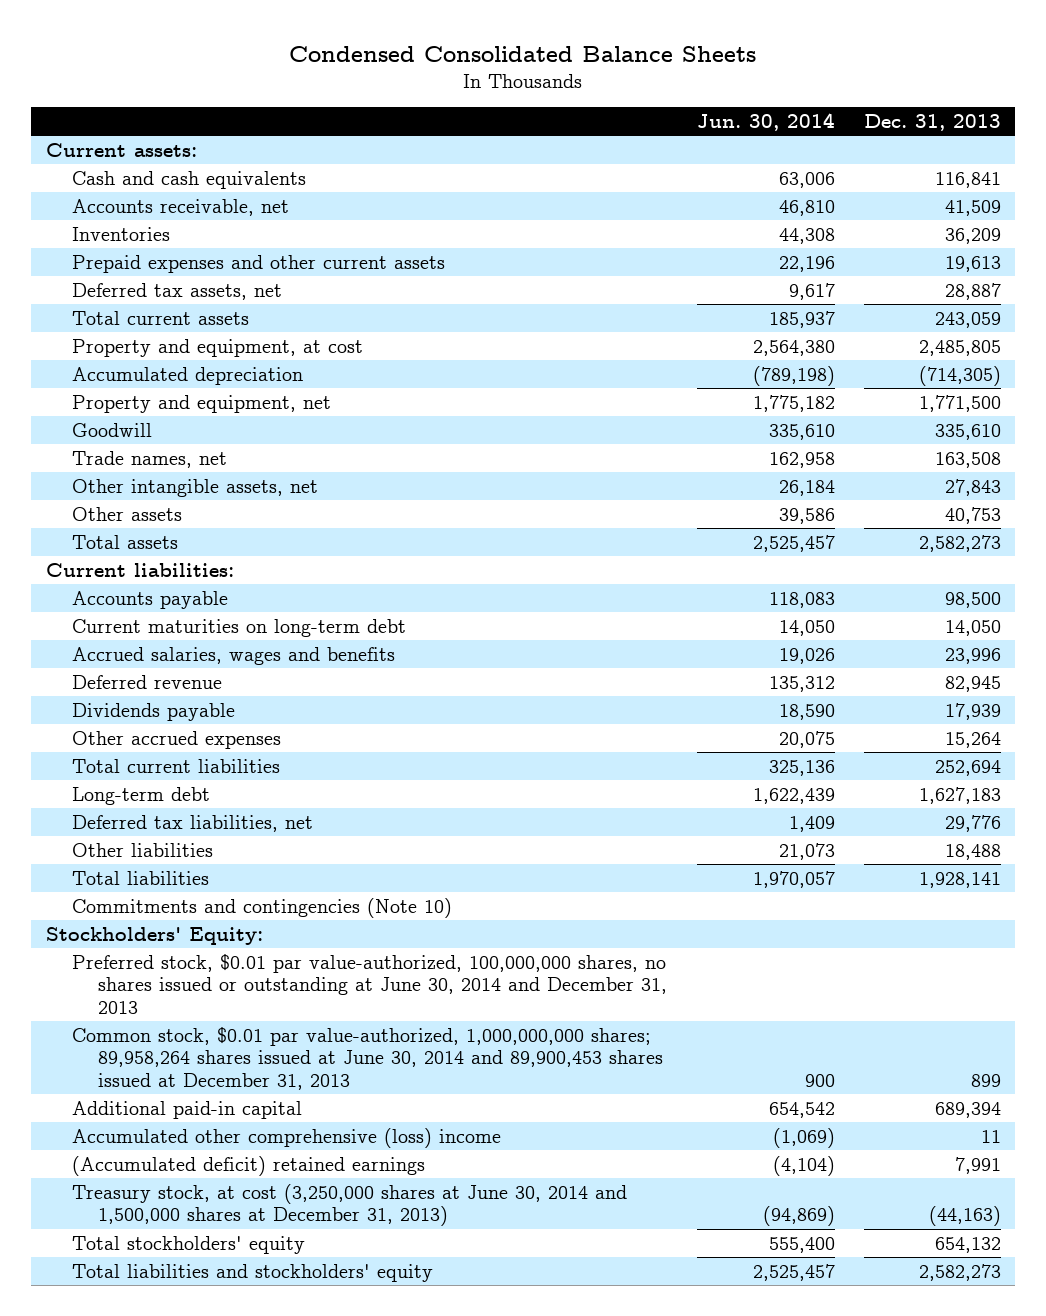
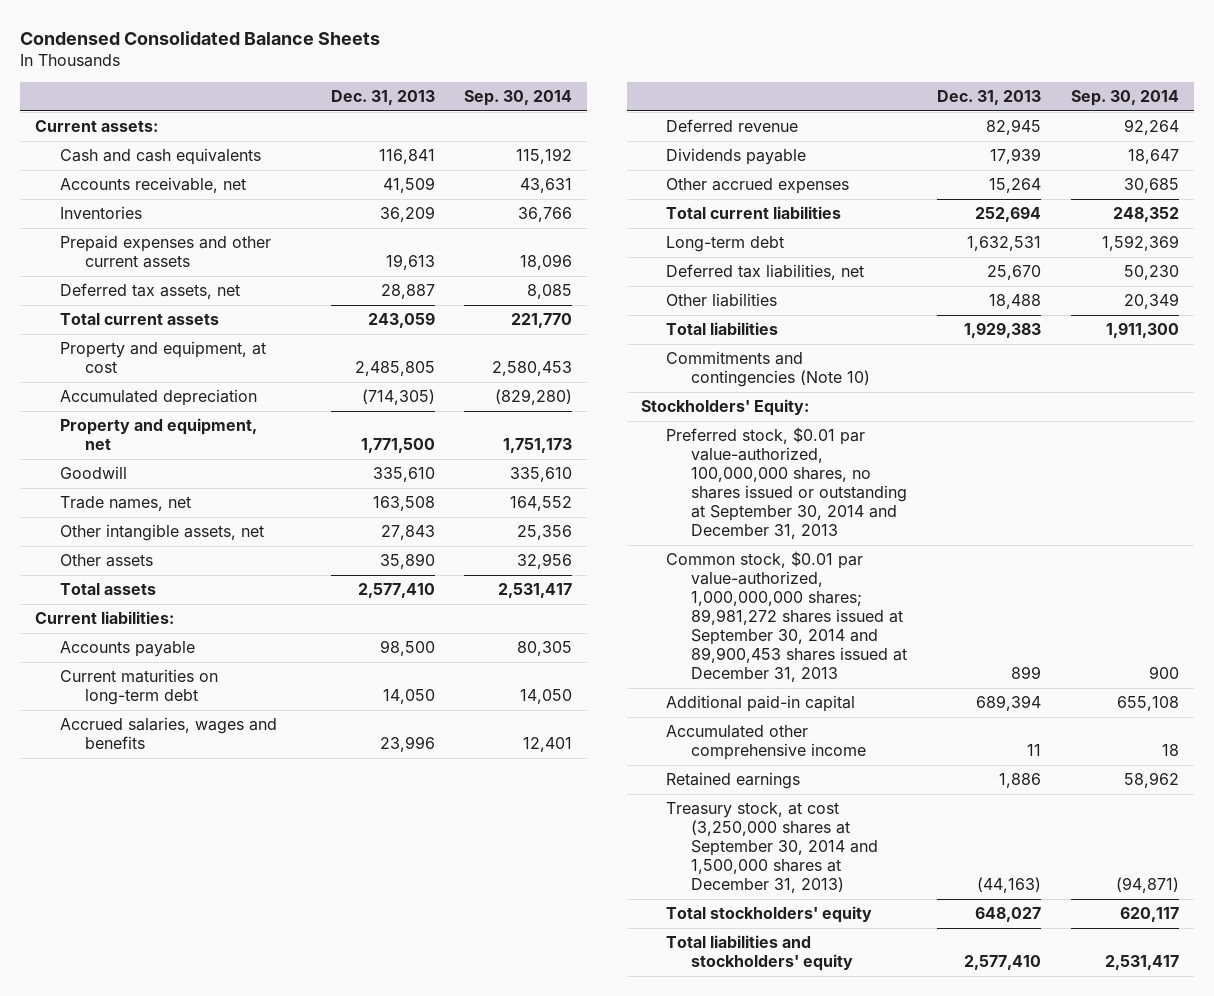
- | Jun. 30, 2014 | Dec. 31, 2013
+ | Dec. 31, 2013 | Sep. 30, 2014
- Other assets | 39,586 | 40,753
- Total assets | 2,525,457 | 2,582,273
+ Other assets | 35,890 | 32,956
+ Total assets | 2,577,410 | 2,531,417
- Long-term debt | 1,622,439 | 1,627,183
- Deferred tax liabilities, net | 1,409 | 29,776
+ Long-term debt | 1,632,531 | 1,592,369
+ Deferred tax liabilities, net | 25,670 | 50,230
- Total liabilities | 1,970,057 | 1,928,141
+ Total liabilities | 1,929,383 | 1,911,300
- Preferred stock, $0.01 par value-authorized, 100,000,000 shares, no shares issued or outstanding at June 30, 2014 and December 31, 2013
- Common stock, $0.01 par value-authorized, 1,000,000,000 shares; 89,958,264 shares issued at June 30, 2014 and 89,900,453 shares issued at December 31, 2013 | 900 | 899
+ Preferred stock, $0.01 par value-authorized, 100,000,000 shares, no shares issued or outstanding at September 30, 2014 and December 31, 2013
+ Common stock, $0.01 par value-authorized, 1,000,000,000 shares; 89,981,272 shares issued at September 30, 2014 and 89,900,453 shares issued at December 31, 2013 | 899 | 900
- Accumulated other comprehensive (loss) income | (1,069) | 11
- (Accumulated deficit) retained earnings | (4,104) | 7,991
- Treasury stock, at cost (3,250,000 shares at June 30, 2014 and 1,500,000 shares at December 31, 2013) | (94,869) | (44,163)
- Total stockholders' equity | 555,400 | 654,132
- Total liabilities and stockholders' equity | 2,525,457 | 2,582,273
+ Accumulated other comprehensive income | 11 | 18
+ Retained earnings | 1,886 | 58,962
+ Treasury stock, at cost (3,250,000 shares at September 30, 2014 and 1,500,000 shares at December 31, 2013) | (44,163) | (94,871)
+ Total stockholders' equity | 648,027 | 620,117
+ Total liabilities and stockholders' equity | 2,577,410 | 2,531,417

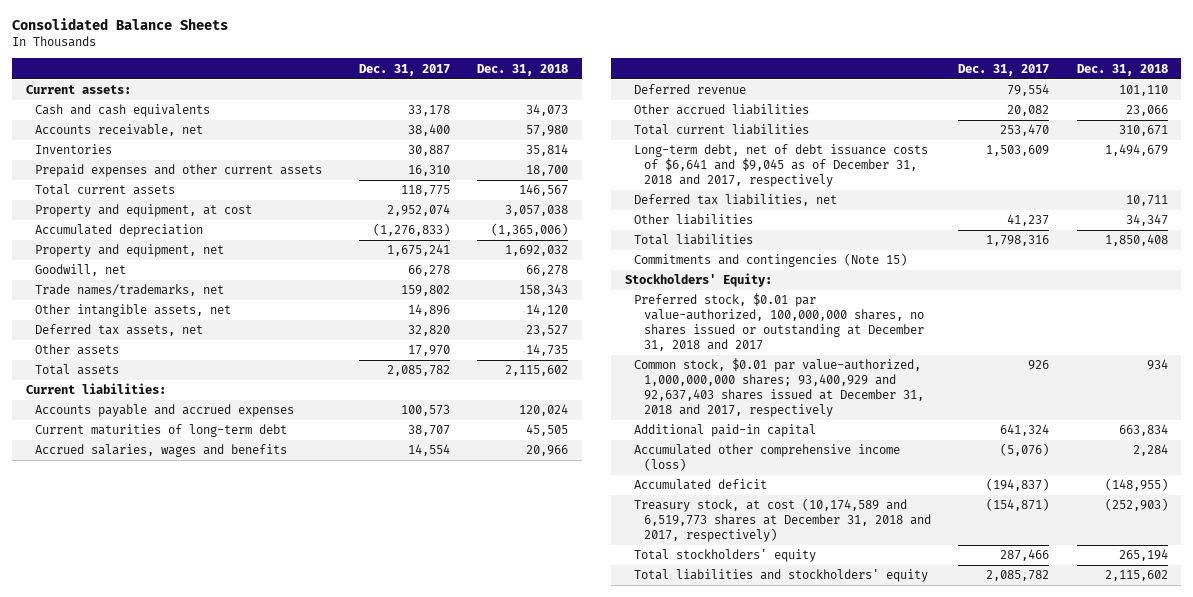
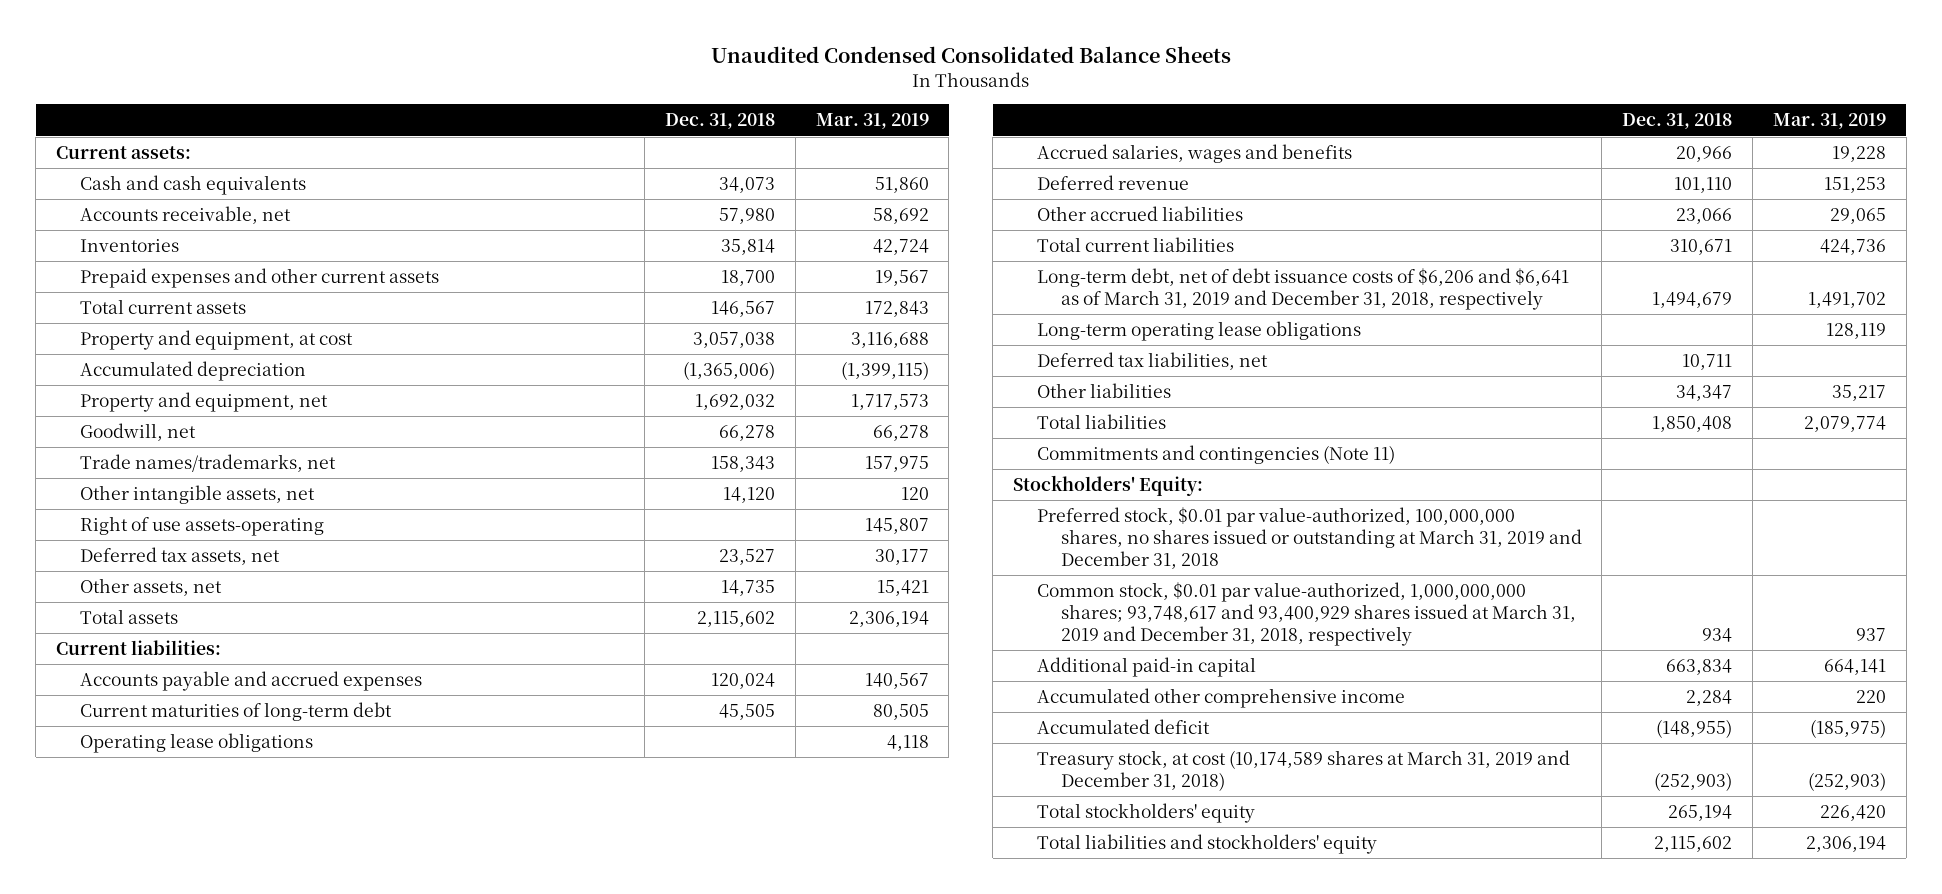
- Consolidated Balance Sheets
+ Unaudited Condensed Consolidated Balance Sheets
- | Dec. 31, 2017 | Dec. 31, 2018
+ | Dec. 31, 2018 | Mar. 31, 2019
+ Right of use assets-operating | | 145,807
- Other assets | 17,970 | 14,735
+ Other assets, net | 14,735 | 15,421
+ Operating lease obligations | | 4,118
- Long-term debt, net of debt issuance costs of $6,641 and $9,045 as of December 31, 2018 and 2017, respectively | 1,503,609 | 1,494,679
+ Long-term debt, net of debt issuance costs of $6,206 and $6,641 as of March 31, 2019 and December 31, 2018, respectively | 1,494,679 | 1,491,702
+ Long-term operating lease obligations | | 128,119
- Commitments and contingencies (Note 15)
+ Commitments and contingencies (Note 11)
- Preferred stock, $0.01 par value-authorized, 100,000,000 shares, no shares issued or outstanding at December 31, 2018 and 2017
- Common stock, $0.01 par value-authorized, 1,000,000,000 shares; 93,400,929 and 92,637,403 shares issued at December 31, 2018 and 2017, respectively | 926 | 934
+ Preferred stock, $0.01 par value-authorized, 100,000,000 shares, no shares issued or outstanding at March 31, 2019 and December 31, 2018
+ Common stock, $0.01 par value-authorized, 1,000,000,000 shares; 93,748,617 and 93,400,929 shares issued at March 31, 2019 and December 31, 2018, respectively | 934 | 937
- Accumulated other comprehensive income (loss) | (5,076) | 2,284
+ Accumulated other comprehensive income | 2,284 | 220
- Treasury stock, at cost (10,174,589 and 6,519,773 shares at December 31, 2018 and 2017, respectively) | (154,871) | (252,903)
+ Treasury stock, at cost (10,174,589 shares at March 31, 2019 and December 31, 2018) | (252,903) | (252,903)

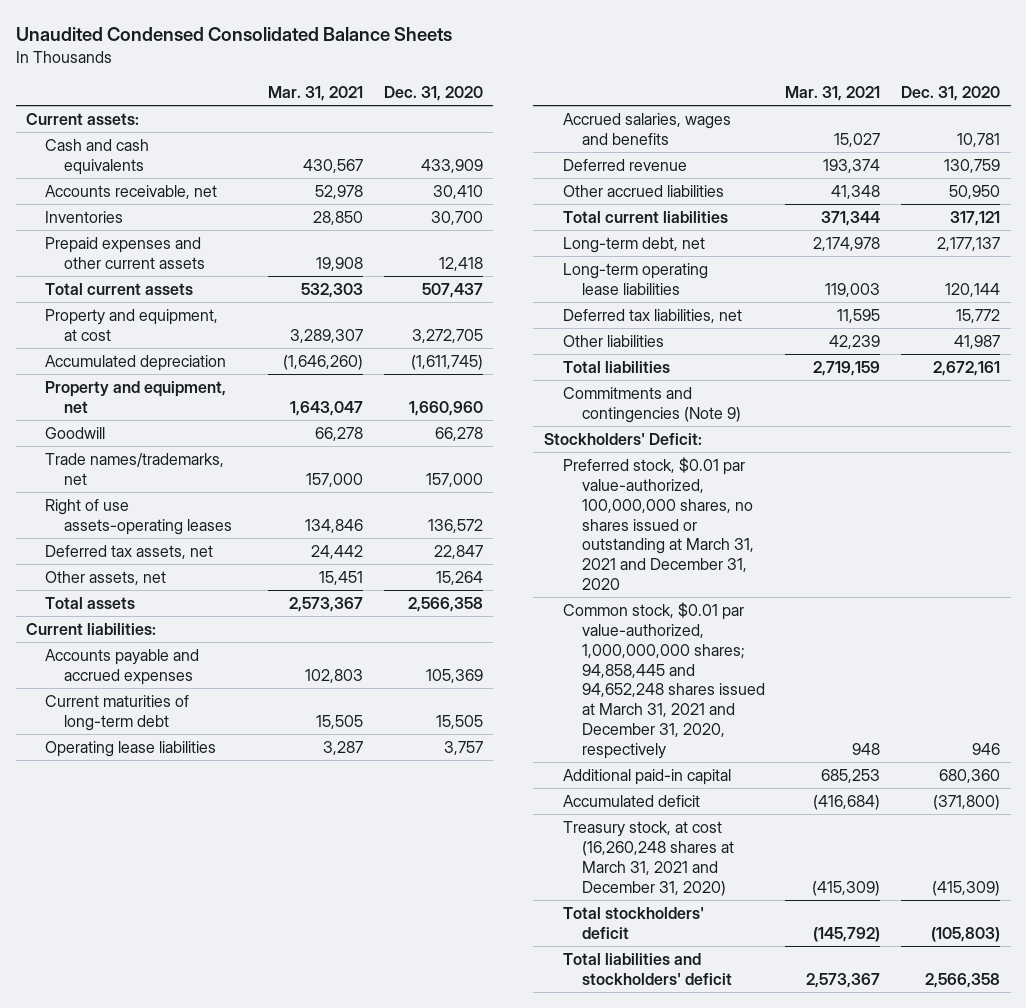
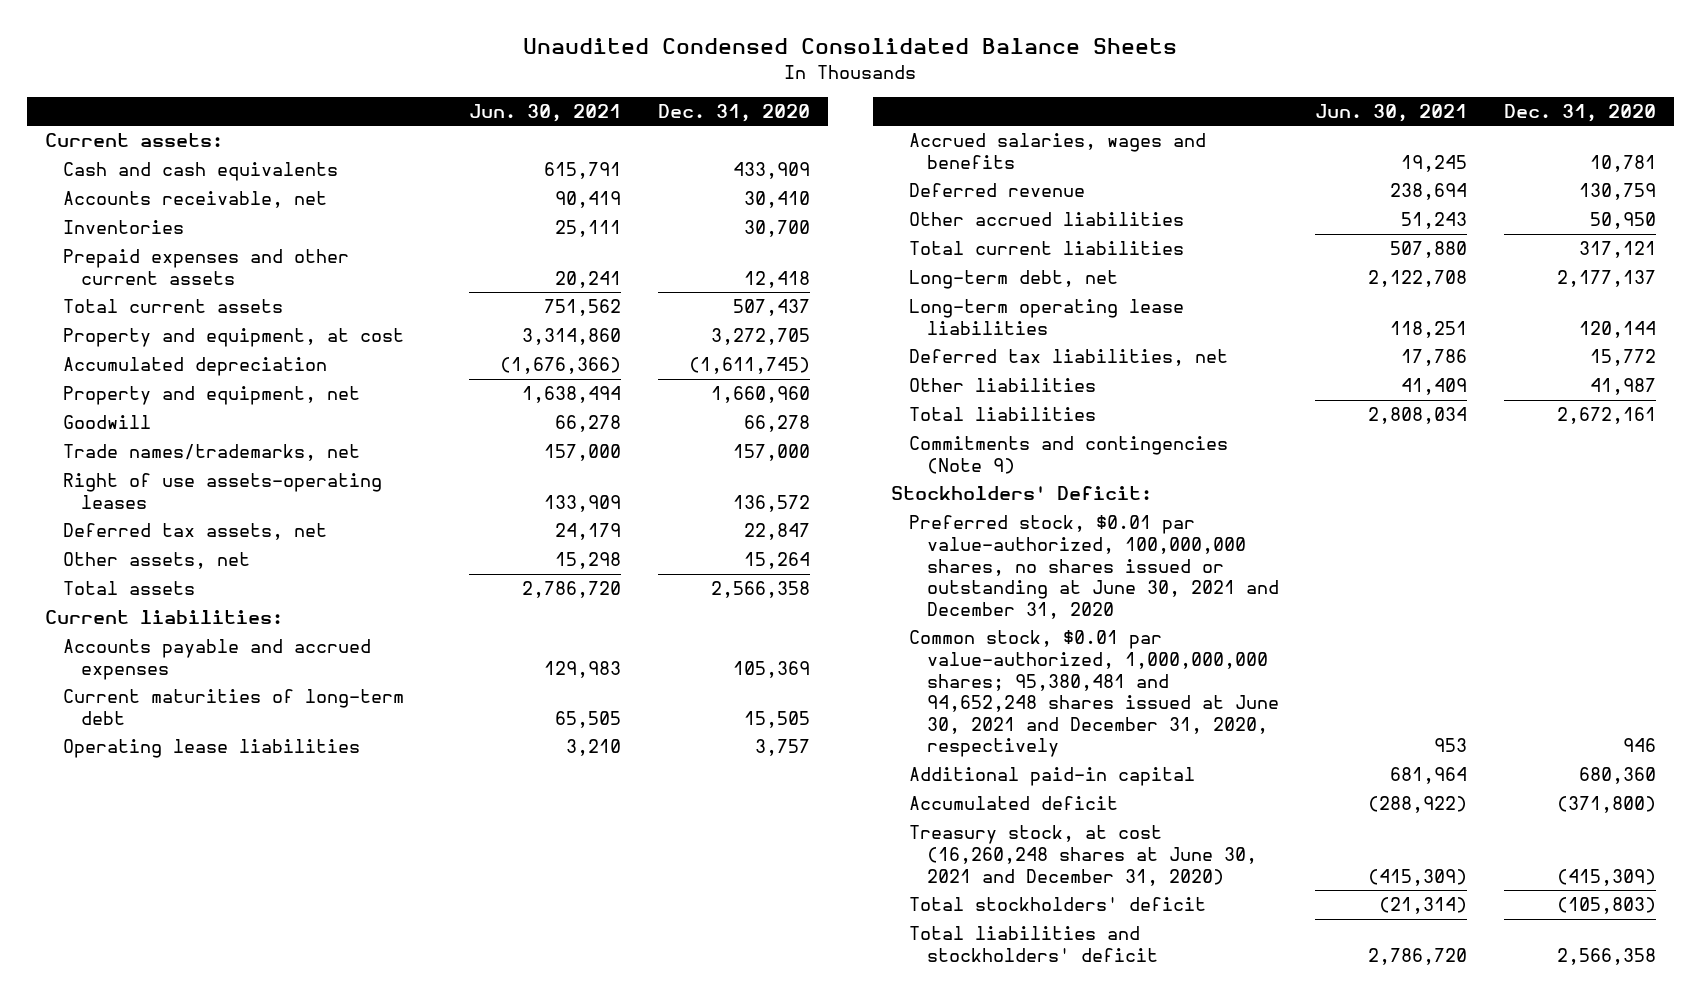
- | Mar. 31, 2021 | Dec. 31, 2020
+ | Jun. 30, 2021 | Dec. 31, 2020
- Preferred stock, $0.01 par value-authorized, 100,000,000 shares, no shares issued or outstanding at March 31, 2021 and December 31, 2020
- Common stock, $0.01 par value-authorized, 1,000,000,000 shares; 94,858,445 and 94,652,248 shares issued at March 31, 2021 and December 31, 2020, respectively | 948 | 946
+ Preferred stock, $0.01 par value-authorized, 100,000,000 shares, no shares issued or outstanding at June 30, 2021 and December 31, 2020
+ Common stock, $0.01 par value-authorized, 1,000,000,000 shares; 95,380,481 and 94,652,248 shares issued at June 30, 2021 and December 31, 2020, respectively | 953 | 946
- Treasury stock, at cost (16,260,248 shares at March 31, 2021 and December 31, 2020) | (415,309) | (415,309)
+ Treasury stock, at cost (16,260,248 shares at June 30, 2021 and December 31, 2020) | (415,309) | (415,309)

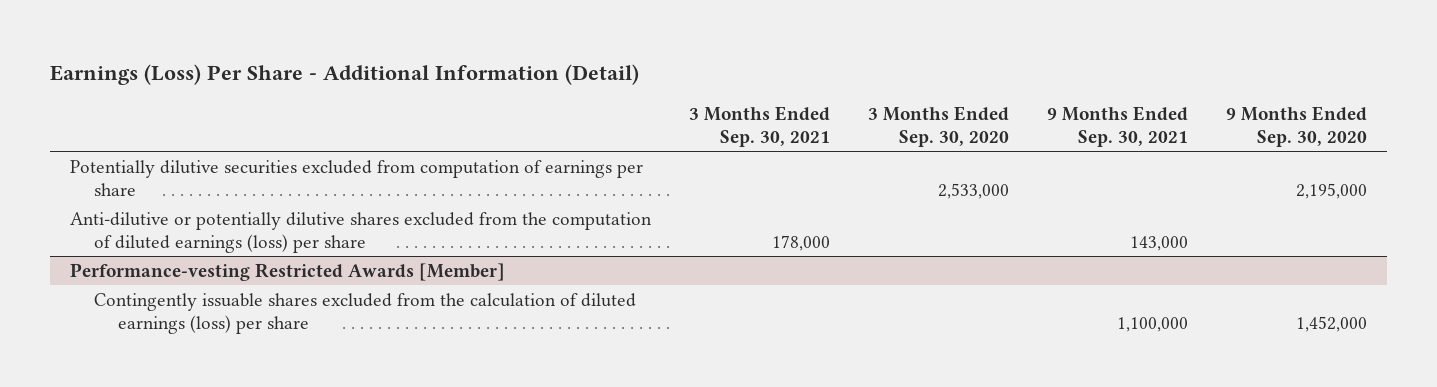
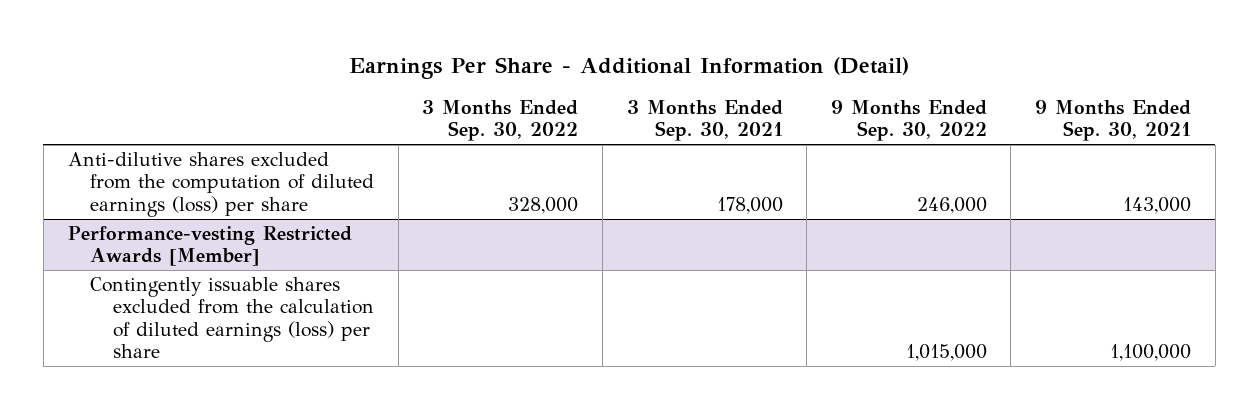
- Earnings (Loss) Per Share - Additional Information (Detail)
+ Earnings Per Share - Additional Information (Detail)
- | 3 Months Ended Sep. 30, 2021 | 3 Months Ended Sep. 30, 2020 | 9 Months Ended Sep. 30, 2021 | 9 Months Ended Sep. 30, 2020
+ | 3 Months Ended Sep. 30, 2022 | 3 Months Ended Sep. 30, 2021 | 9 Months Ended Sep. 30, 2022 | 9 Months Ended Sep. 30, 2021
- Potentially dilutive securities excluded from computation of earnings per share | | 2,533,000 | | 2,195,000
- Anti-dilutive or potentially dilutive shares excluded from the computation of diluted earnings (loss) per share | 178,000 | | 143,000 |
+ Anti-dilutive shares excluded from the computation of diluted earnings (loss) per share | 328,000 | 178,000 | 246,000 | 143,000

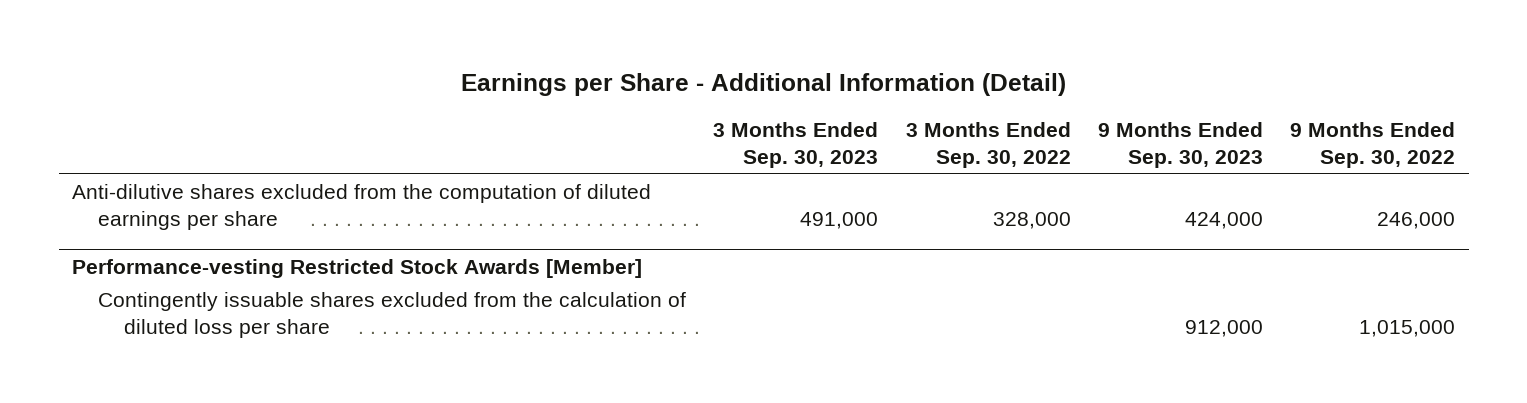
- Earnings Per Share - Additional Information (Detail)
+ Earnings per Share - Additional Information (Detail)
- | 3 Months Ended Sep. 30, 2022 | 3 Months Ended Sep. 30, 2021 | 9 Months Ended Sep. 30, 2022 | 9 Months Ended Sep. 30, 2021
+ | 3 Months Ended Sep. 30, 2023 | 3 Months Ended Sep. 30, 2022 | 9 Months Ended Sep. 30, 2023 | 9 Months Ended Sep. 30, 2022
- Anti-dilutive shares excluded from the computation of diluted earnings (loss) per share | 328,000 | 178,000 | 246,000 | 143,000
- Performance-vesting Restricted Awards [Member]
- Contingently issuable shares excluded from the calculation of diluted earnings (loss) per share | | | 1,015,000 | 1,100,000
+ Anti-dilutive shares excluded from the computation of diluted earnings per share | 491,000 | 328,000 | 424,000 | 246,000
+ Performance-vesting Restricted Stock Awards [Member]
+ Contingently issuable shares excluded from the calculation of diluted loss per share | | | 912,000 | 1,015,000

